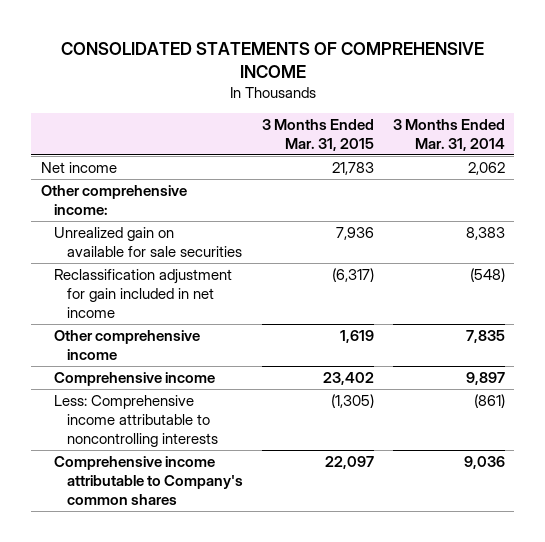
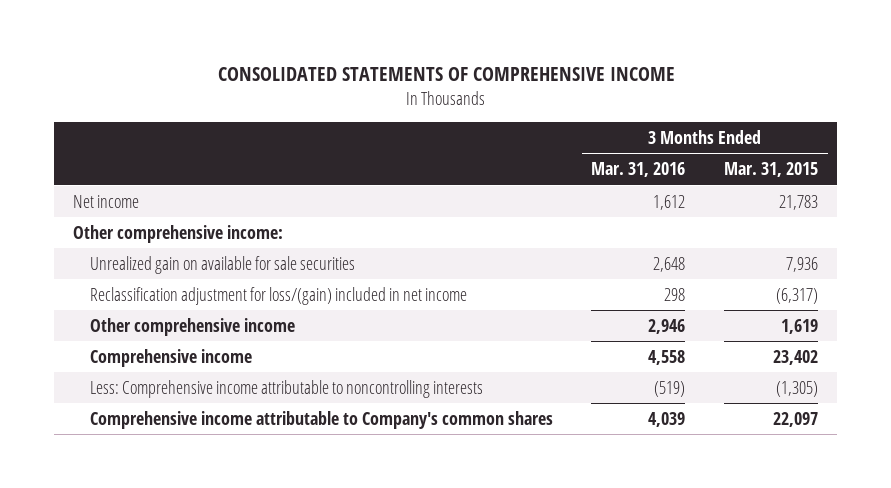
- | 3 Months Ended Mar. 31, 2015 | 3 Months Ended Mar. 31, 2014
+ | 3 Months Ended Mar. 31, 2016 | 3 Months Ended Mar. 31, 2015
- Reclassification adjustment for gain included in net income | (6,317) | (548)
+ Reclassification adjustment for loss/(gain) included in net income | 298 | (6,317)

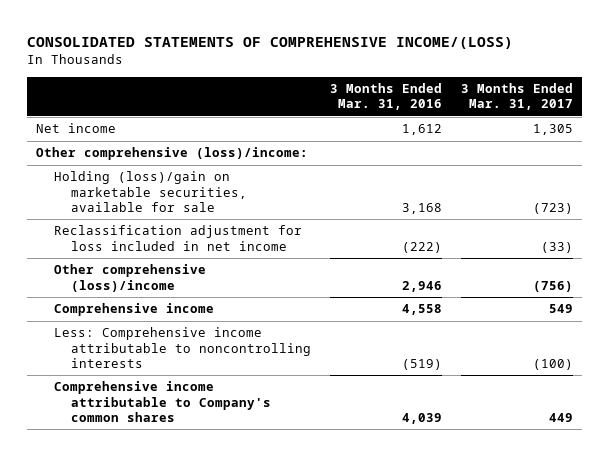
- CONSOLIDATED STATEMENTS OF COMPREHENSIVE INCOME
+ CONSOLIDATED STATEMENTS OF COMPREHENSIVE INCOME/(LOSS)
- | 3 Months Ended Mar. 31, 2016 | 3 Months Ended Mar. 31, 2015
+ | 3 Months Ended Mar. 31, 2016 | 3 Months Ended Mar. 31, 2017
- Other comprehensive income:
- Unrealized gain on available for sale securities | 2,648 | 7,936
- Reclassification adjustment for loss/(gain) included in net income | 298 | (6,317)
- Other comprehensive income | 2,946 | 1,619
+ Other comprehensive (loss)/income:
+ Holding (loss)/gain on marketable securities, available for sale | 3,168 | (723)
+ Reclassification adjustment for loss included in net income | (222) | (33)
+ Other comprehensive (loss)/income | 2,946 | (756)

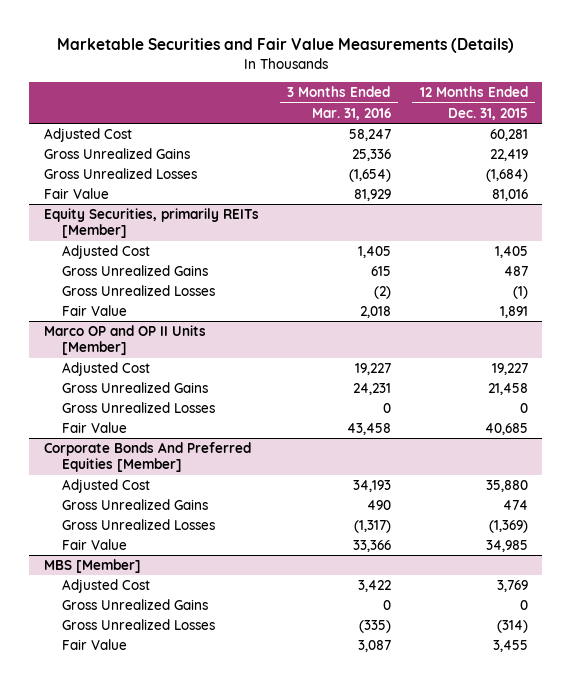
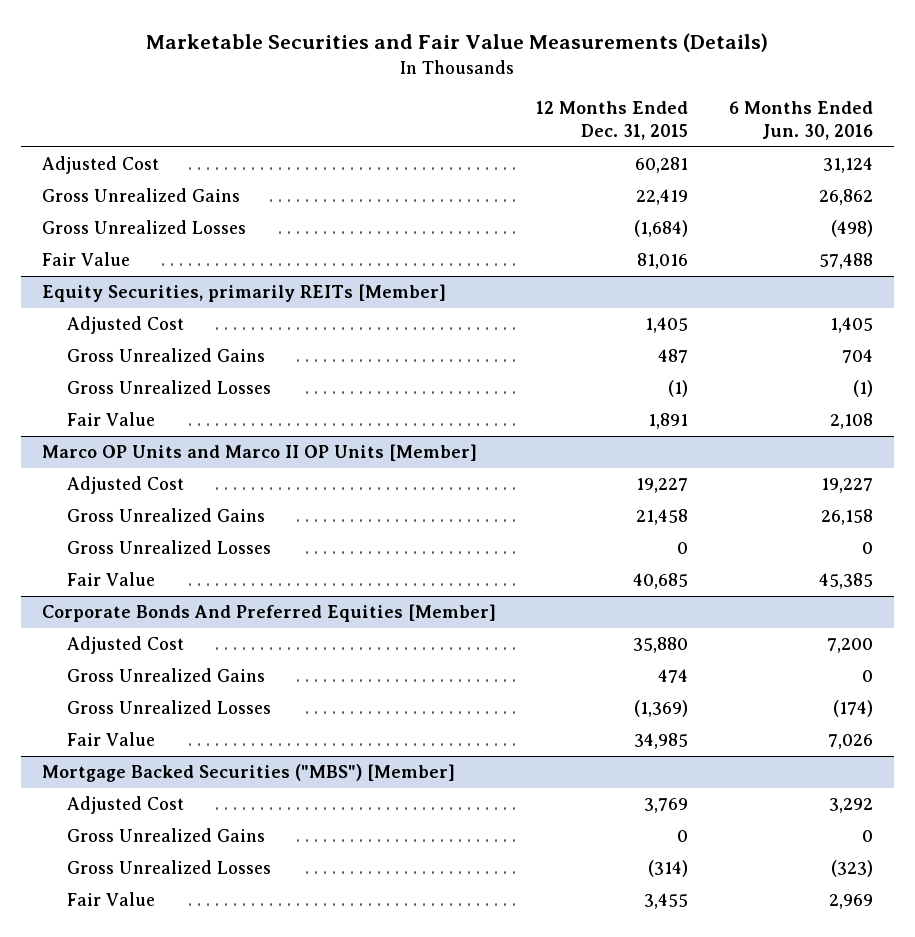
- | 3 Months Ended Mar. 31, 2016 | 12 Months Ended Dec. 31, 2015
+ | 12 Months Ended Dec. 31, 2015 | 6 Months Ended Jun. 30, 2016
- Marco OP and OP II Units [Member]
+ Marco OP Units and Marco II OP Units [Member]
- MBS [Member]
+ Mortgage Backed Securities ("MBS") [Member]

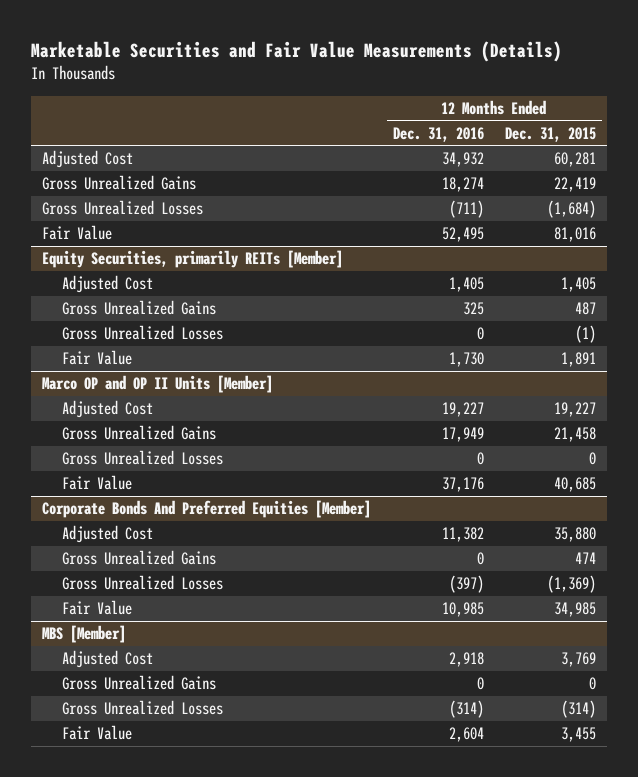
- | 12 Months Ended Dec. 31, 2015 | 6 Months Ended Jun. 30, 2016
+ | 12 Months Ended Dec. 31, 2016 | 12 Months Ended Dec. 31, 2015
- Marco OP Units and Marco II OP Units [Member]
+ Marco OP and OP II Units [Member]
- Mortgage Backed Securities ("MBS") [Member]
+ MBS [Member]

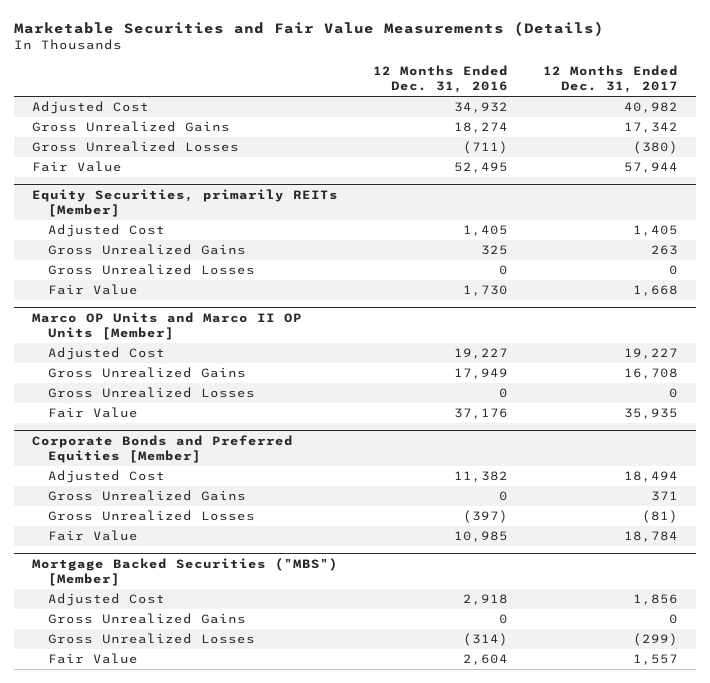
- | 12 Months Ended Dec. 31, 2016 | 12 Months Ended Dec. 31, 2015
+ | 12 Months Ended Dec. 31, 2016 | 12 Months Ended Dec. 31, 2017
- Marco OP and OP II Units [Member]
+ Marco OP Units and Marco II OP Units [Member]
- Corporate Bonds And Preferred Equities [Member]
+ Corporate Bonds and Preferred Equities [Member]
- MBS [Member]
+ Mortgage Backed Securities ("MBS") [Member]

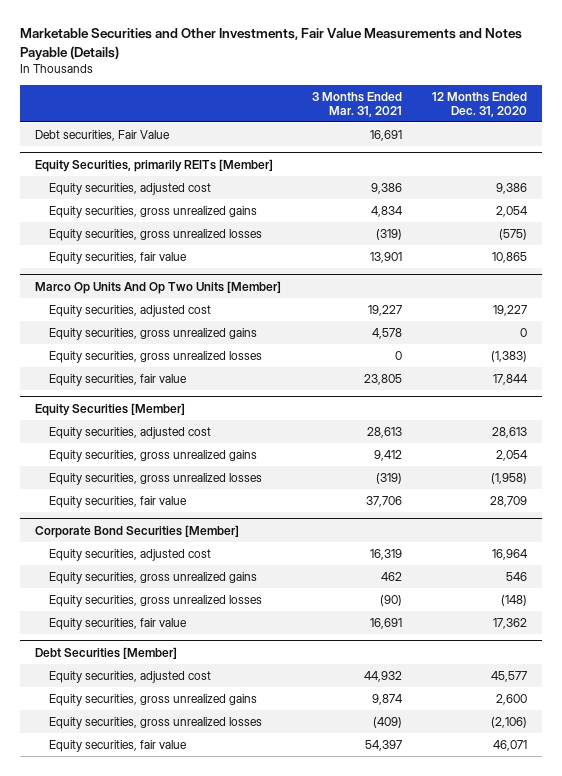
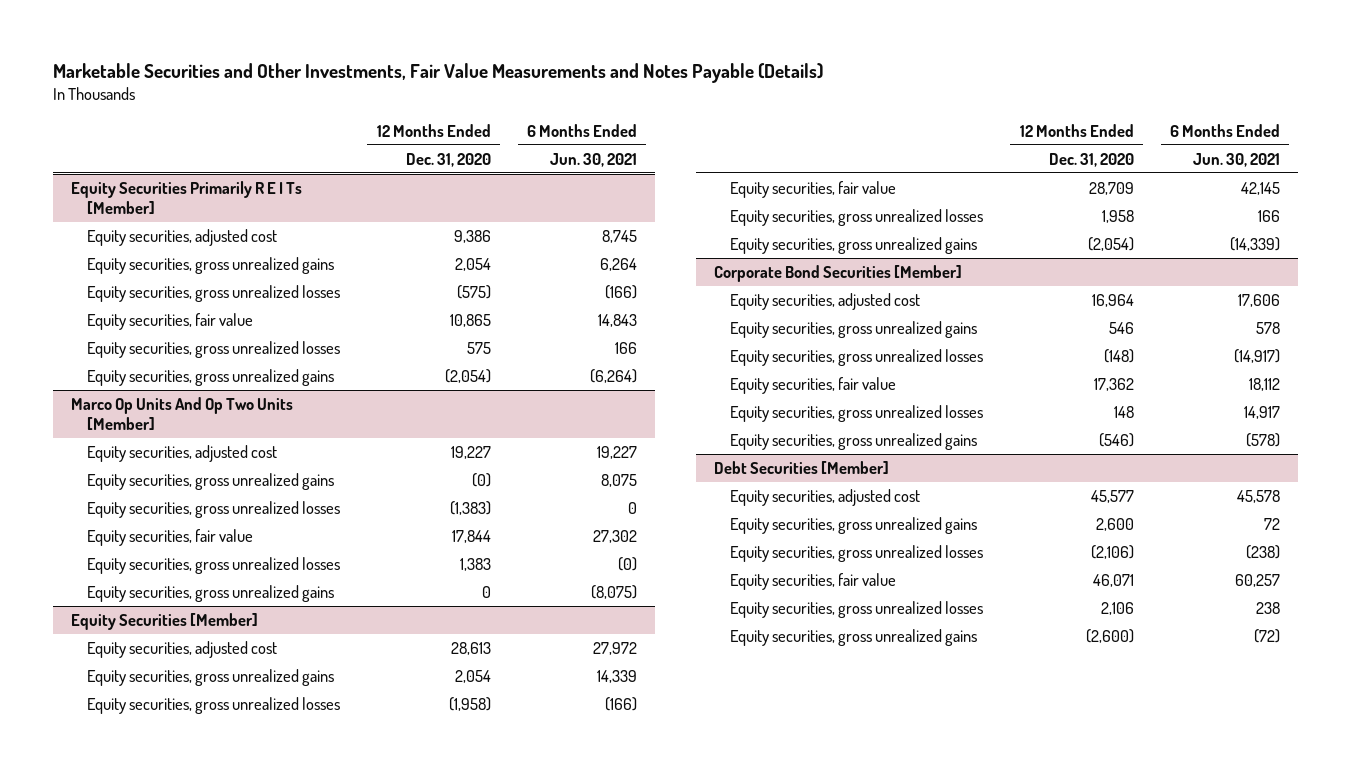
- | 3 Months Ended Mar. 31, 2021 | 12 Months Ended Dec. 31, 2020
+ | 12 Months Ended Dec. 31, 2020 | 6 Months Ended Jun. 30, 2021
- Debt securities, Fair Value | 16,691 |
- Equity Securities, primarily REITs [Member]
+ Equity Securities Primarily R E I Ts [Member]
+ Equity securities, gross unrealized losses | 575 | 166
+ Equity securities, gross unrealized gains | (2,054) | (6,264)
@ Marco Op Units And Op Two Units [Member]
+ Equity securities, gross unrealized gains | (0) | 8,075
+ Equity securities, gross unrealized losses | 1,383 | (0)
moved down: Equity securities, gross unrealized gains | 0 | (8,075)
@ Equity Securities [Member]
+ Equity securities, gross unrealized losses | 1,958 | 166
+ Equity securities, gross unrealized gains | (2,054) | (14,339)
@ Corporate Bond Securities [Member]
+ Equity securities, gross unrealized losses | 148 | 14,917
+ Equity securities, gross unrealized gains | (546) | (578)
@ Debt Securities [Member]
+ Equity securities, gross unrealized losses | 2,106 | 238
+ Equity securities, gross unrealized gains | (2,600) | (72)

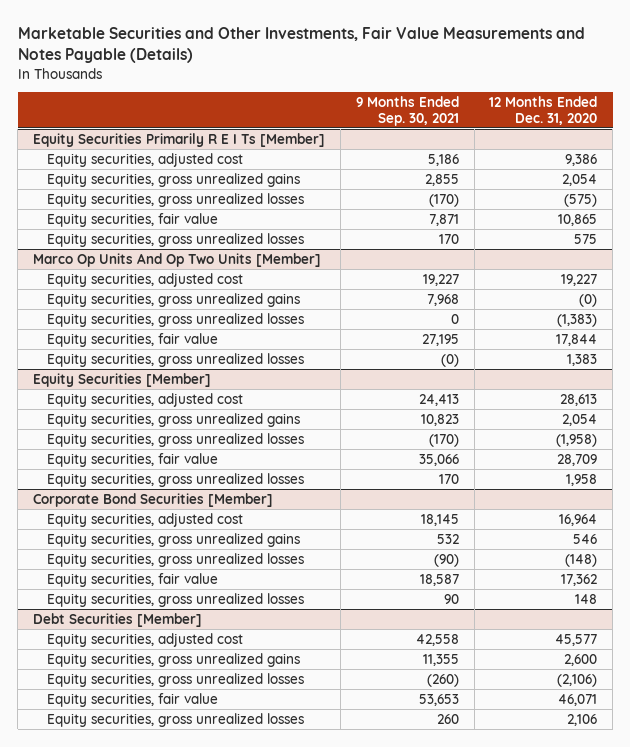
- | 12 Months Ended Dec. 31, 2020 | 6 Months Ended Jun. 30, 2021
+ | 9 Months Ended Sep. 30, 2021 | 12 Months Ended Dec. 31, 2020
@ Equity Securities Primarily R E I Ts [Member]
- Equity securities, gross unrealized gains | (2,054) | (6,264)
@ Marco Op Units And Op Two Units [Member]
- Equity securities, gross unrealized gains | 0 | (8,075)
@ Equity Securities [Member]
- Equity securities, gross unrealized gains | (2,054) | (14,339)
@ Corporate Bond Securities [Member]
- Equity securities, gross unrealized gains | (546) | (578)
@ Debt Securities [Member]
- Equity securities, gross unrealized gains | (2,600) | (72)

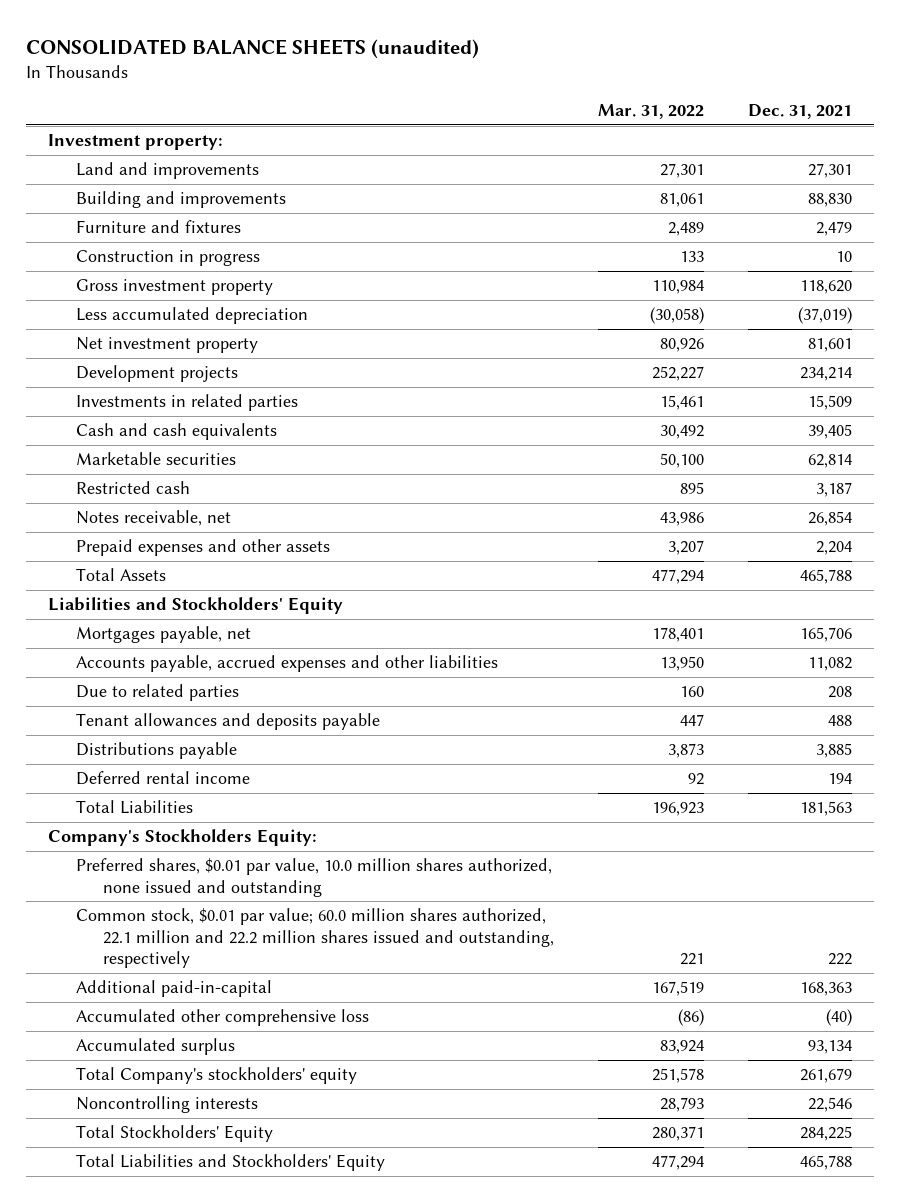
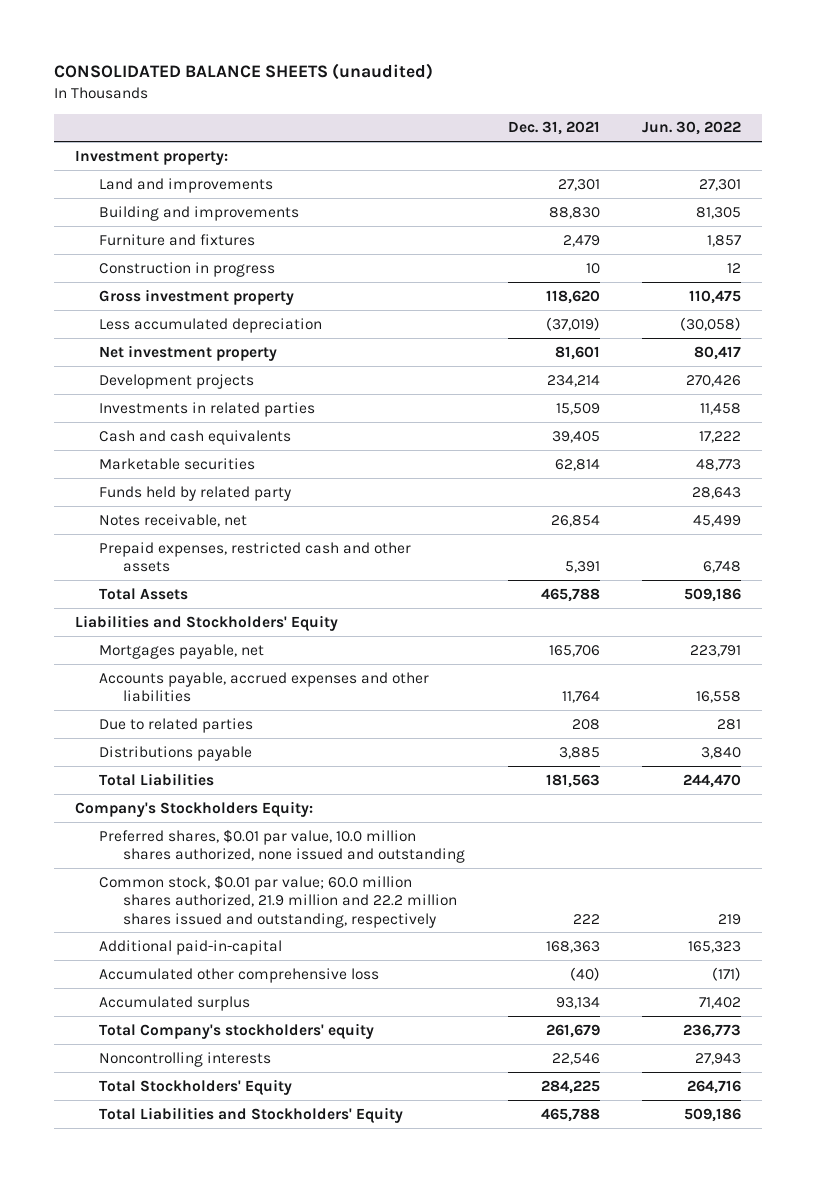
- | Mar. 31, 2022 | Dec. 31, 2021
+ | Dec. 31, 2021 | Jun. 30, 2022
- Restricted cash | 895 | 3,187
+ Funds held by related party | | 28,643
- Prepaid expenses and other assets | 3,207 | 2,204
+ Prepaid expenses, restricted cash and other assets | 5,391 | 6,748
- Accounts payable, accrued expenses and other liabilities | 13,950 | 11,082
+ Accounts payable, accrued expenses and other liabilities | 11,764 | 16,558
- Tenant allowances and deposits payable | 447 | 488
- Deferred rental income | 92 | 194
- Common stock, $0.01 par value; 60.0 million shares authorized, 22.1 million and 22.2 million shares issued and outstanding, respectively | 221 | 222
+ Common stock, $0.01 par value; 60.0 million shares authorized, 21.9 million and 22.2 million shares issued and outstanding, respectively | 222 | 219

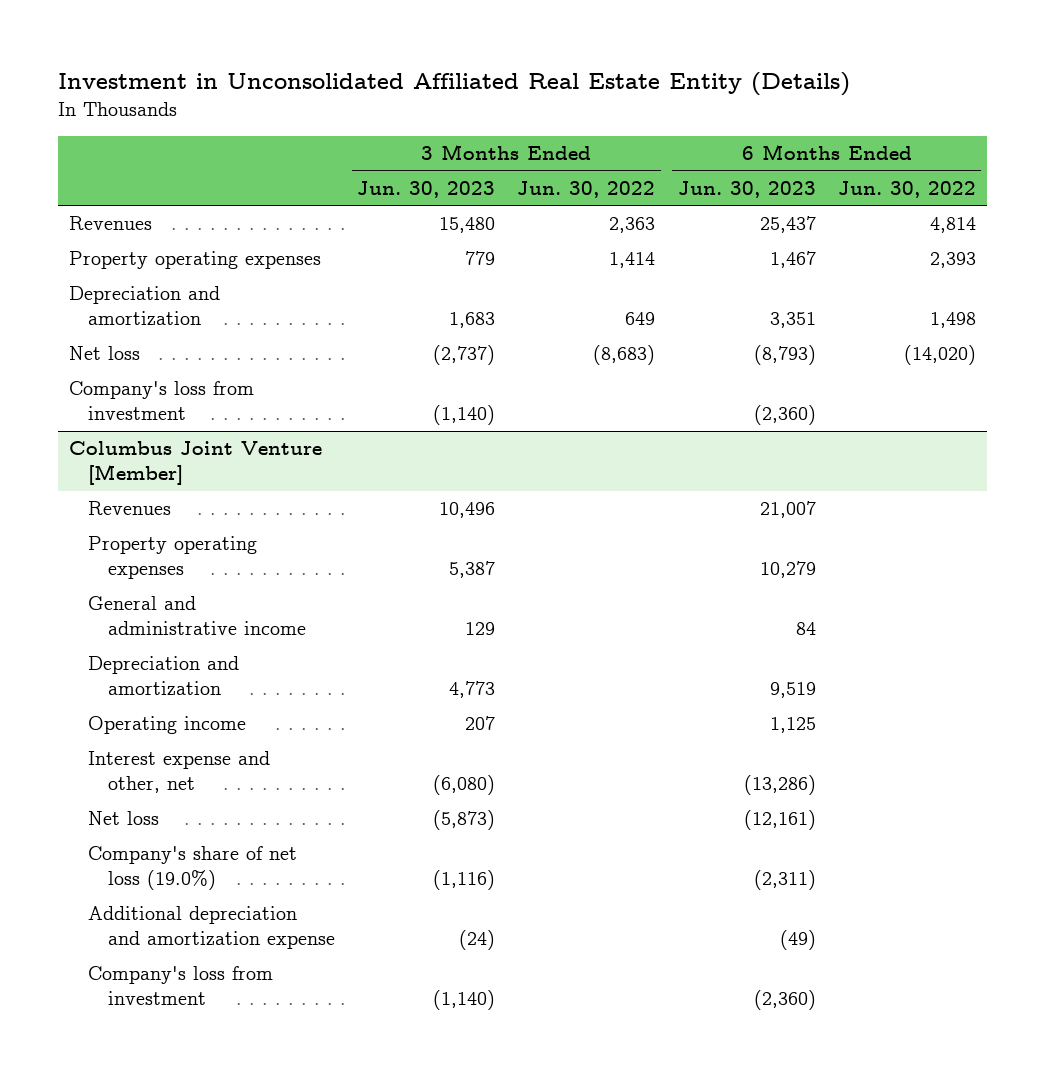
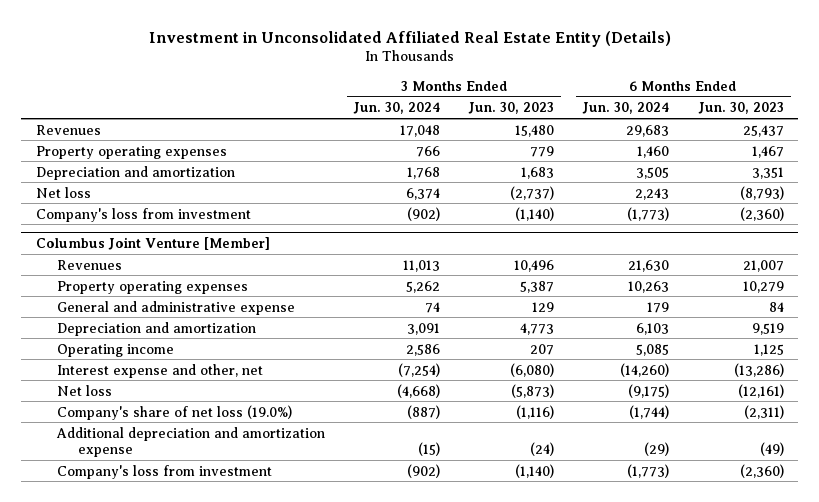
- | 3 Months Ended Jun. 30, 2023 | 3 Months Ended Jun. 30, 2022 | 6 Months Ended Jun. 30, 2023 | 6 Months Ended Jun. 30, 2022
+ | 3 Months Ended Jun. 30, 2024 | 3 Months Ended Jun. 30, 2023 | 6 Months Ended Jun. 30, 2024 | 6 Months Ended Jun. 30, 2023
@ Columbus Joint Venture [Member]
- General and administrative income | 129 | | 84 |
+ General and administrative expense | 74 | 129 | 179 | 84

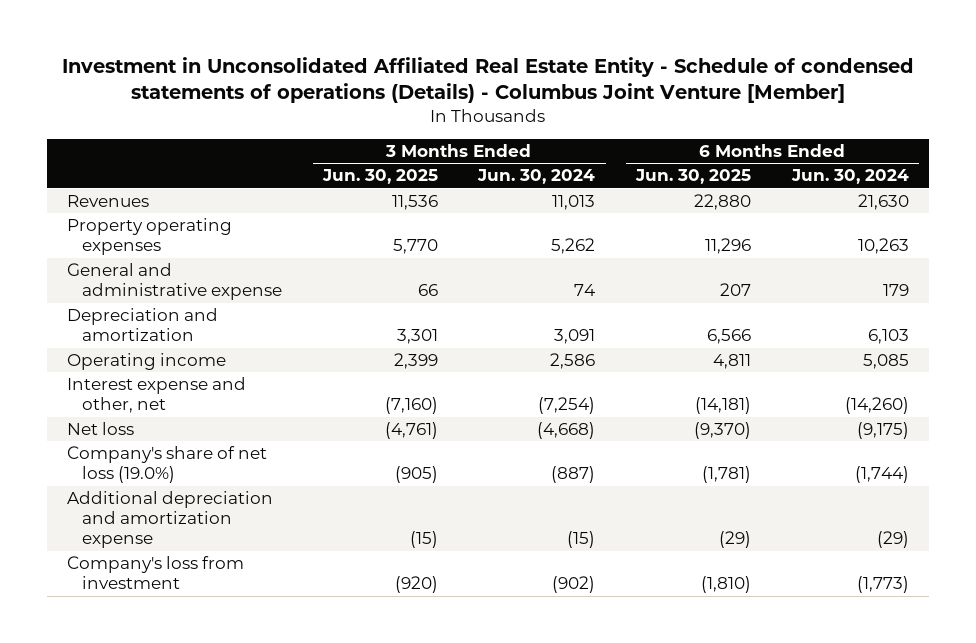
- Investment in Unconsolidated Affiliated Real Estate Entity (Details)
+ Investment in Unconsolidated Affiliated Real Estate Entity - Schedule of condensed statements of operations (Details) - Columbus Joint Venture [Member]
- | 3 Months Ended Jun. 30, 2024 | 3 Months Ended Jun. 30, 2023 | 6 Months Ended Jun. 30, 2024 | 6 Months Ended Jun. 30, 2023
+ | 3 Months Ended Jun. 30, 2025 | 3 Months Ended Jun. 30, 2024 | 6 Months Ended Jun. 30, 2025 | 6 Months Ended Jun. 30, 2024
- Revenues | 17,048 | 15,480 | 29,683 | 25,437
- Property operating expenses | 766 | 779 | 1,460 | 1,467
- Depreciation and amortization | 1,768 | 1,683 | 3,505 | 3,351
- Net loss | 6,374 | (2,737) | 2,243 | (8,793)
- Company's loss from investment | (902) | (1,140) | (1,773) | (2,360)
- Columbus Joint Venture [Member]

